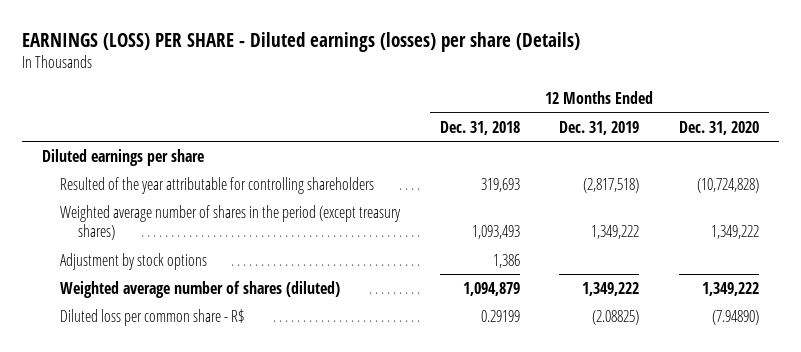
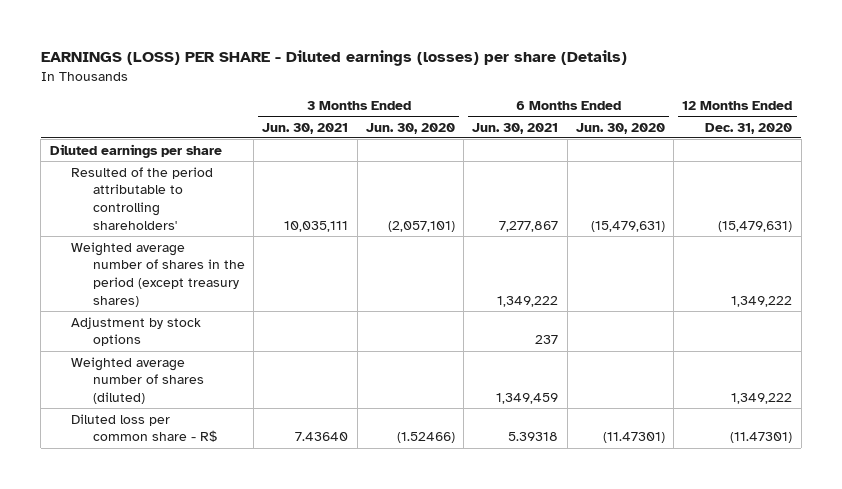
- | 12 Months Ended Dec. 31, 2018 | 12 Months Ended Dec. 31, 2019 | 12 Months Ended Dec. 31, 2020
+ | 3 Months Ended Jun. 30, 2021 | 3 Months Ended Jun. 30, 2020 | 6 Months Ended Jun. 30, 2021 | 6 Months Ended Jun. 30, 2020 | 12 Months Ended Dec. 31, 2020
- Resulted of the year attributable for controlling shareholders | 319,693 | (2,817,518) | (10,724,828)
+ Resulted of the period attributable to controlling shareholders' | 10,035,111 | (2,057,101) | 7,277,867 | (15,479,631) | (15,479,631)
- Diluted loss per common share - R$ | 0.29199 | (2.08825) | (7.94890)
+ Diluted loss per common share - R$ | 7.43640 | (1.52466) | 5.39318 | (11.47301) | (11.47301)

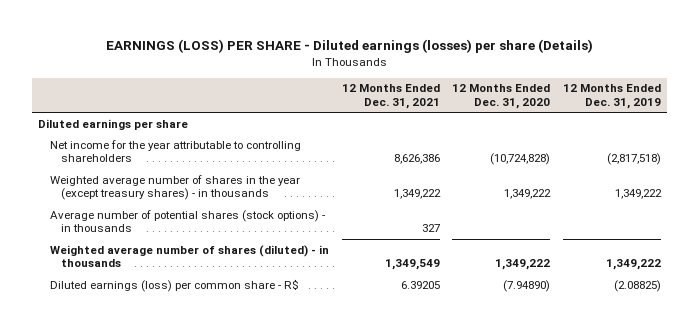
- | 3 Months Ended Jun. 30, 2021 | 3 Months Ended Jun. 30, 2020 | 6 Months Ended Jun. 30, 2021 | 6 Months Ended Jun. 30, 2020 | 12 Months Ended Dec. 31, 2020
+ | 12 Months Ended Dec. 31, 2021 | 12 Months Ended Dec. 31, 2020 | 12 Months Ended Dec. 31, 2019
- Resulted of the period attributable to controlling shareholders' | 10,035,111 | (2,057,101) | 7,277,867 | (15,479,631) | (15,479,631)
- Weighted average number of shares in the period (except treasury shares) | | | 1,349,222 | | 1,349,222
- Adjustment by stock options | | | 237 | |
- Weighted average number of shares (diluted) | | | 1,349,459 | | 1,349,222
- Diluted loss per common share - R$ | 7.43640 | (1.52466) | 5.39318 | (11.47301) | (11.47301)
+ Net income for the year attributable to controlling shareholders | 8,626,386 | (10,724,828) | (2,817,518)
+ Weighted average number of shares in the year (except treasury shares) - in thousands | 1,349,222 | 1,349,222 | 1,349,222
+ Average number of potential shares (stock options) - in thousands | 327 | |
+ Weighted average number of shares (diluted) - in thousands | 1,349,549 | 1,349,222 | 1,349,222
+ Diluted earnings (loss) per common share - R$ | 6.39205 | (7.94890) | (2.08825)

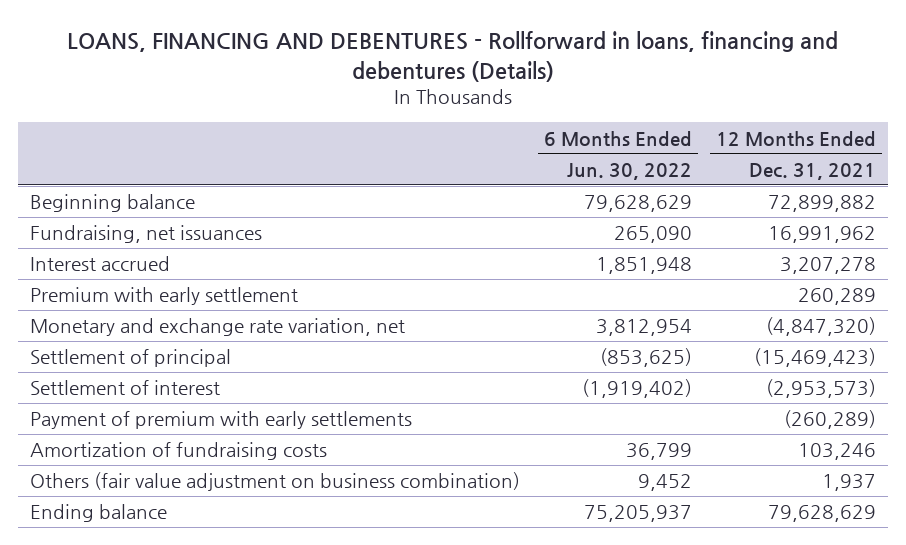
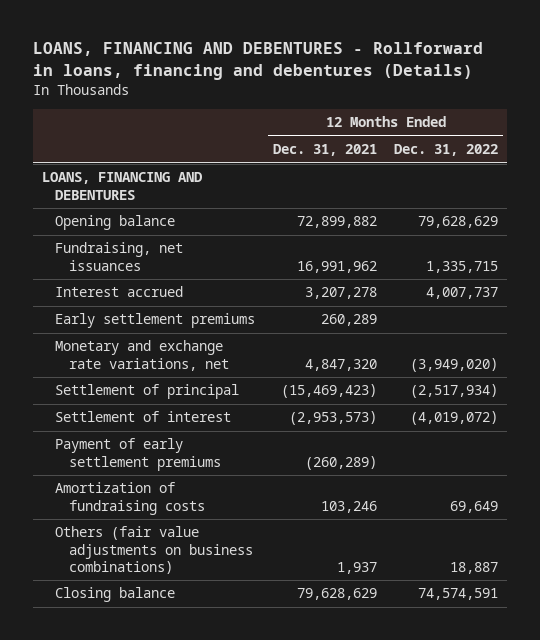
- | 6 Months Ended Jun. 30, 2022 | 12 Months Ended Dec. 31, 2021
+ | 12 Months Ended Dec. 31, 2021 | 12 Months Ended Dec. 31, 2022
- Beginning balance | 79,628,629 | 72,899,882
+ LOANS, FINANCING AND DEBENTURES
+ Opening balance | 72,899,882 | 79,628,629
- Premium with early settlement | | 260,289
- Monetary and exchange rate variation, net | 3,812,954 | (4,847,320)
+ Early settlement premiums | 260,289 |
+ Monetary and exchange rate variations, net | 4,847,320 | (3,949,020)
- Payment of premium with early settlements | | (260,289)
+ Payment of early settlement premiums | (260,289) |
- Others (fair value adjustment on business combination) | 9,452 | 1,937
- Ending balance | 75,205,937 | 79,628,629
+ Others (fair value adjustments on business combinations) | 1,937 | 18,887
+ Closing balance | 79,628,629 | 74,574,591

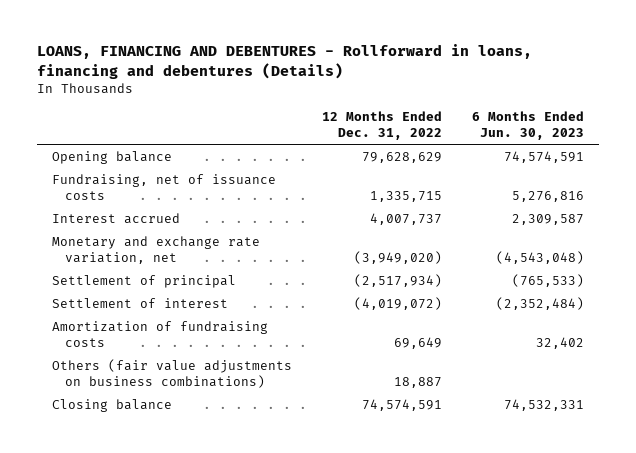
- | 12 Months Ended Dec. 31, 2021 | 12 Months Ended Dec. 31, 2022
+ | 12 Months Ended Dec. 31, 2022 | 6 Months Ended Jun. 30, 2023
- LOANS, FINANCING AND DEBENTURES
- Fundraising, net issuances | 16,991,962 | 1,335,715
+ Fundraising, net of issuance costs | 1,335,715 | 5,276,816
- Early settlement premiums | 260,289 |
- Monetary and exchange rate variations, net | 4,847,320 | (3,949,020)
+ Monetary and exchange rate variation, net | (3,949,020) | (4,543,048)
- Payment of early settlement premiums | (260,289) |

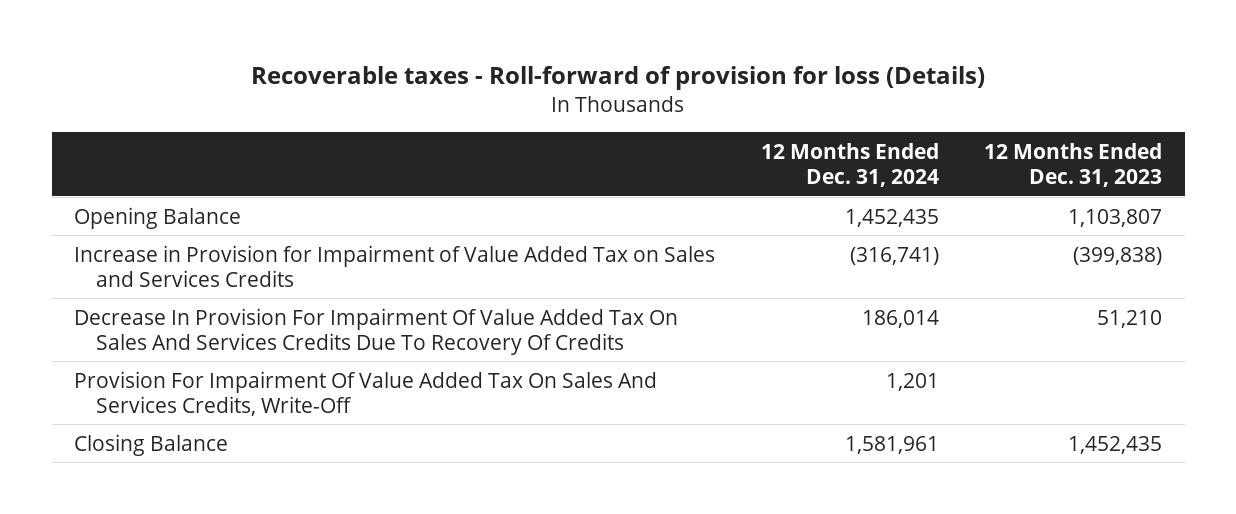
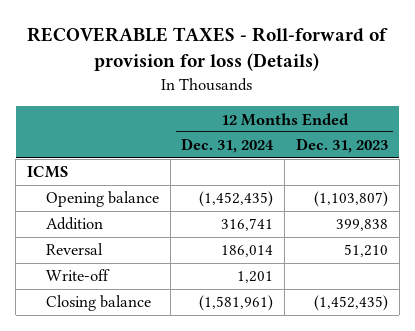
- Recoverable taxes - Roll-forward of provision for loss (Details)
+ RECOVERABLE TAXES - Roll-forward of provision for loss (Details)
- Opening Balance | 1,452,435 | 1,103,807
- Increase in Provision for Impairment of Value Added Tax on Sales and Services Credits | (316,741) | (399,838)
- Decrease In Provision For Impairment Of Value Added Tax On Sales And Services Credits Due To Recovery Of Credits | 186,014 | 51,210
- Provision For Impairment Of Value Added Tax On Sales And Services Credits, Write-Off | 1,201 |
- Closing Balance | 1,581,961 | 1,452,435
+ ICMS
+ Opening balance | (1,452,435) | (1,103,807)
+ Addition | 316,741 | 399,838
+ Reversal | 186,014 | 51,210
+ Write-off | 1,201 |
+ Closing balance | (1,581,961) | (1,452,435)

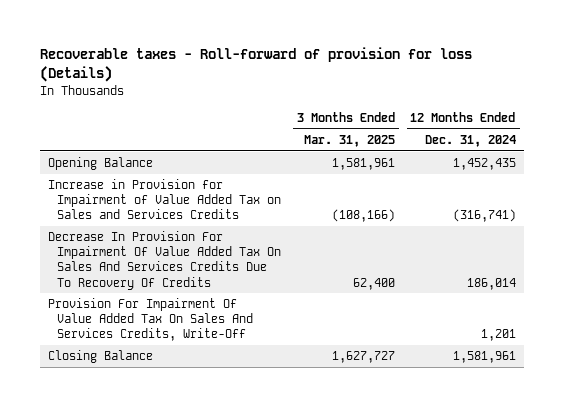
- RECOVERABLE TAXES - Roll-forward of provision for loss (Details)
+ Recoverable taxes - Roll-forward of provision for loss (Details)
- | 12 Months Ended Dec. 31, 2024 | 12 Months Ended Dec. 31, 2023
+ | 3 Months Ended Mar. 31, 2025 | 12 Months Ended Dec. 31, 2024
- ICMS
- Opening balance | (1,452,435) | (1,103,807)
- Addition | 316,741 | 399,838
- Reversal | 186,014 | 51,210
- Write-off | 1,201 |
- Closing balance | (1,581,961) | (1,452,435)
+ Opening Balance | 1,581,961 | 1,452,435
+ Increase in Provision for Impairment of Value Added Tax on Sales and Services Credits | (108,166) | (316,741)
+ Decrease In Provision For Impairment Of Value Added Tax On Sales And Services Credits Due To Recovery Of Credits | 62,400 | 186,014
+ Provision For Impairment Of Value Added Tax On Sales And Services Credits, Write-Off | | 1,201
+ Closing Balance | 1,627,727 | 1,581,961

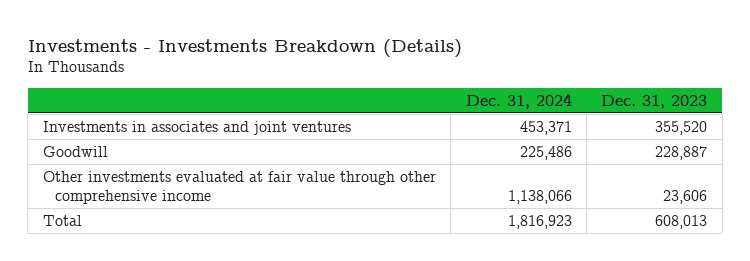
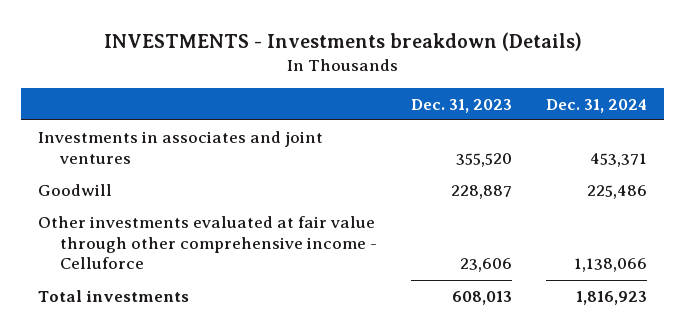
- Investments - Investments Breakdown (Details)
+ INVESTMENTS - Investments breakdown (Details)
- | Dec. 31, 2024 | Dec. 31, 2023
+ | Dec. 31, 2023 | Dec. 31, 2024
- Other investments evaluated at fair value through other comprehensive income | 1,138,066 | 23,606
- Total | 1,816,923 | 608,013
+ Other investments evaluated at fair value through other comprehensive income - Celluforce | 23,606 | 1,138,066
+ Total investments | 608,013 | 1,816,923

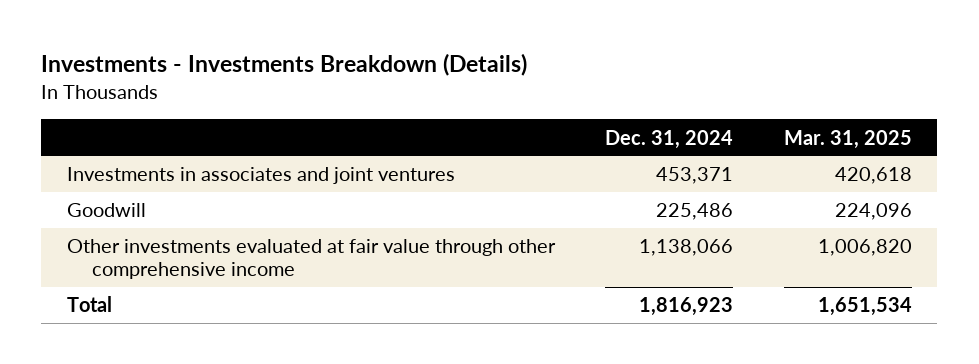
- INVESTMENTS - Investments breakdown (Details)
+ Investments - Investments Breakdown (Details)
- | Dec. 31, 2023 | Dec. 31, 2024
+ | Dec. 31, 2024 | Mar. 31, 2025
- Other investments evaluated at fair value through other comprehensive income - Celluforce | 23,606 | 1,138,066
- Total investments | 608,013 | 1,816,923
+ Other investments evaluated at fair value through other comprehensive income | 1,138,066 | 1,006,820
+ Total | 1,816,923 | 1,651,534

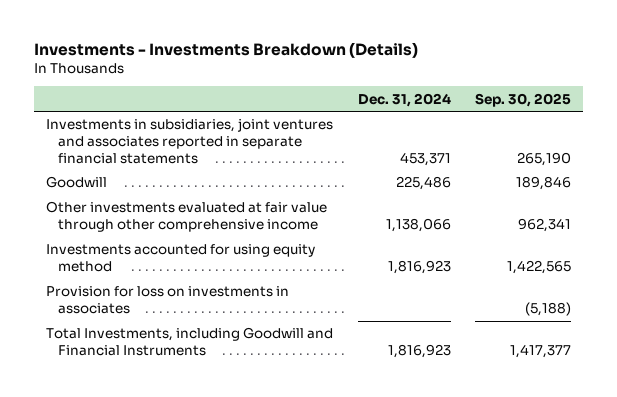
- | Dec. 31, 2024 | Mar. 31, 2025
+ | Dec. 31, 2024 | Sep. 30, 2025
- Investments in associates and joint ventures | 453,371 | 420,618
+ Investments in subsidiaries, joint ventures and associates reported in separate financial statements | 453,371 | 265,190
- Total | 1,816,923 | 1,651,534
+ Investments accounted for using equity method | 1,816,923 | 1,422,565
+ Provision for loss on investments in associates | | (5,188)
+ Total Investments, including Goodwill and Financial Instruments | 1,816,923 | 1,417,377

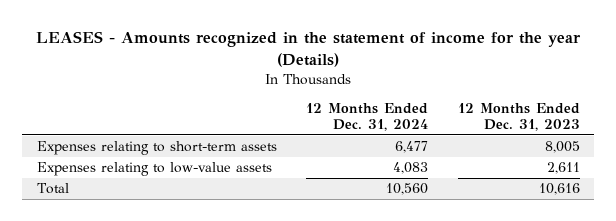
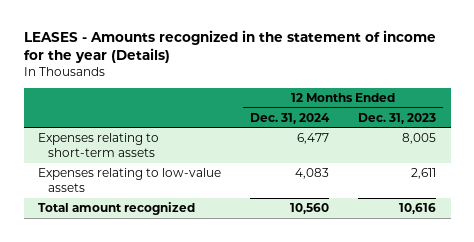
- Total | 10,560 | 10,616
+ Total amount recognized | 10,560 | 10,616

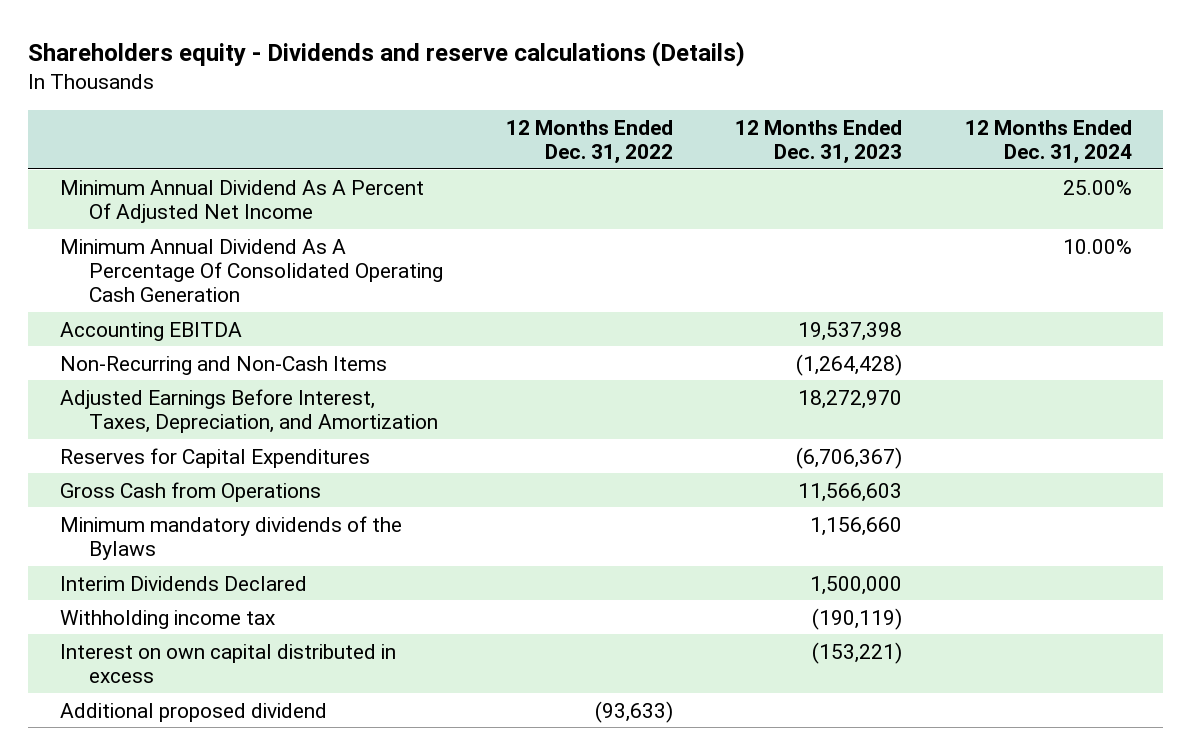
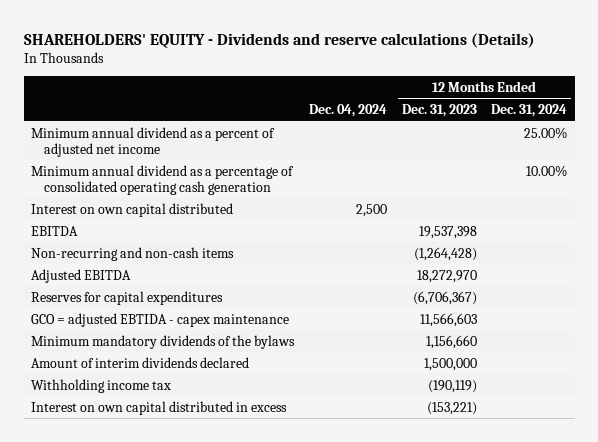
- Shareholders equity - Dividends and reserve calculations (Details)
+ SHAREHOLDERS' EQUITY - Dividends and reserve calculations (Details)
- | 12 Months Ended Dec. 31, 2022 | 12 Months Ended Dec. 31, 2023 | 12 Months Ended Dec. 31, 2024
+ | Dec. 04, 2024 | 12 Months Ended Dec. 31, 2023 | 12 Months Ended Dec. 31, 2024
- Minimum Annual Dividend As A Percent Of Adjusted Net Income | | | 25.00%
- Minimum Annual Dividend As A Percentage Of Consolidated Operating Cash Generation | | | 10.00%
- Accounting EBITDA | | 19,537,398 |
- Non-Recurring and Non-Cash Items | | (1,264,428) |
- Adjusted Earnings Before Interest, Taxes, Depreciation, and Amortization | | 18,272,970 |
- Reserves for Capital Expenditures | | (6,706,367) |
- Gross Cash from Operations | | 11,566,603 |
- Minimum mandatory dividends of the Bylaws | | 1,156,660 |
- Interim Dividends Declared | | 1,500,000 |
+ Minimum annual dividend as a percent of adjusted net income | | | 25.00%
+ Minimum annual dividend as a percentage of consolidated operating cash generation | | | 10.00%
+ Interest on own capital distributed | 2,500 | |
+ EBITDA | | 19,537,398 |
+ Non-recurring and non-cash items | | (1,264,428) |
+ Adjusted EBITDA | | 18,272,970 |
+ Reserves for capital expenditures | | (6,706,367) |
+ GCO = adjusted EBTIDA - capex maintenance | | 11,566,603 |
+ Minimum mandatory dividends of the bylaws | | 1,156,660 |
+ Amount of interim dividends declared | | 1,500,000 |
- Additional proposed dividend | (93,633) | |

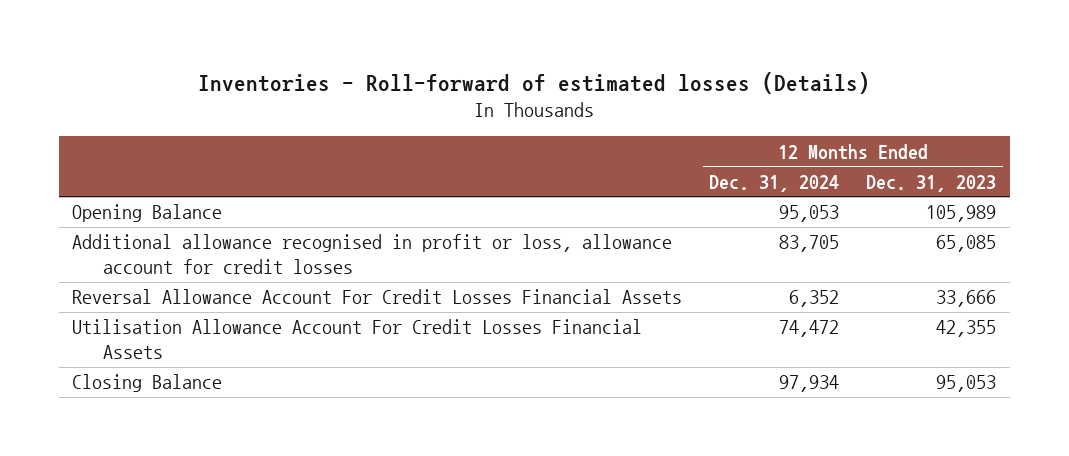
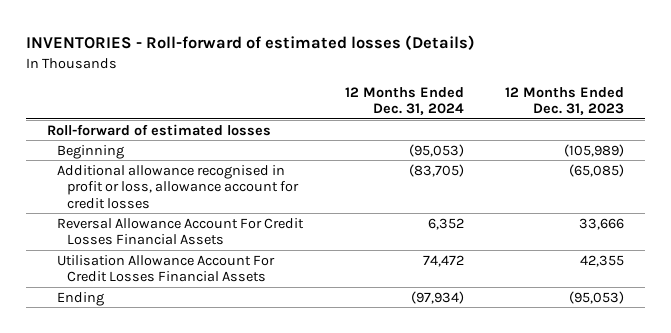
- Inventories - Roll-forward of estimated losses (Details)
+ INVENTORIES - Roll-forward of estimated losses (Details)
- Opening Balance | 95,053 | 105,989
- Additional allowance recognised in profit or loss, allowance account for credit losses | 83,705 | 65,085
+ Roll-forward of estimated losses
+ Beginning | (95,053) | (105,989)
+ Additional allowance recognised in profit or loss, allowance account for credit losses | (83,705) | (65,085)
- Closing Balance | 97,934 | 95,053
+ Ending | (97,934) | (95,053)

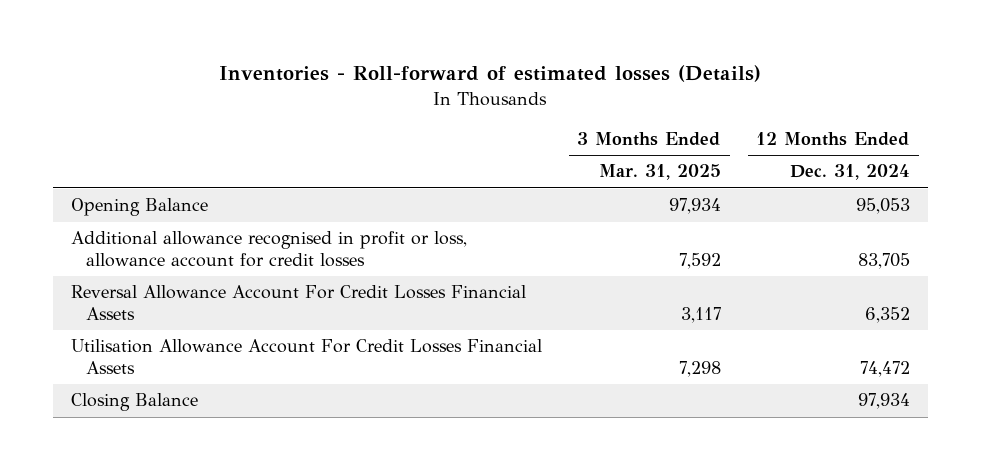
- INVENTORIES - Roll-forward of estimated losses (Details)
+ Inventories - Roll-forward of estimated losses (Details)
- | 12 Months Ended Dec. 31, 2024 | 12 Months Ended Dec. 31, 2023
+ | 3 Months Ended Mar. 31, 2025 | 12 Months Ended Dec. 31, 2024
- Roll-forward of estimated losses
- Beginning | (95,053) | (105,989)
- Additional allowance recognised in profit or loss, allowance account for credit losses | (83,705) | (65,085)
+ Opening Balance | 97,934 | 95,053
+ Additional allowance recognised in profit or loss, allowance account for credit losses | 7,592 | 83,705
- Ending | (97,934) | (95,053)
+ Closing Balance | | 97,934

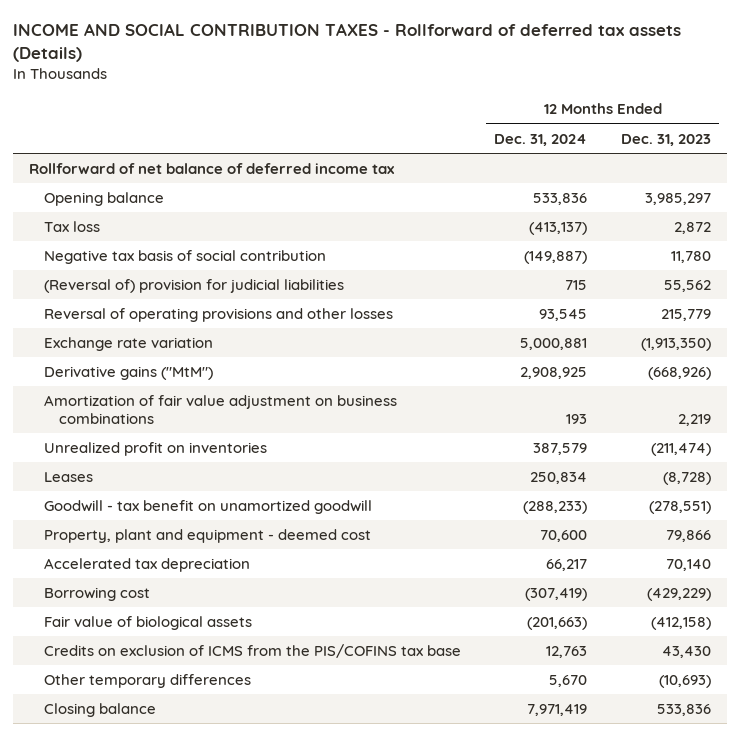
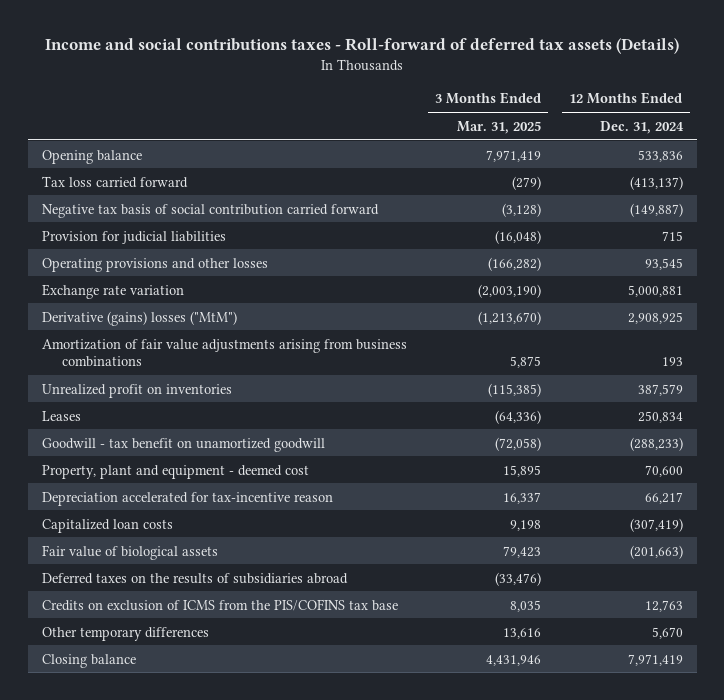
- INCOME AND SOCIAL CONTRIBUTION TAXES - Rollforward of deferred tax assets (Details)
+ Income and social contributions taxes - Roll-forward of deferred tax assets (Details)
- | 12 Months Ended Dec. 31, 2024 | 12 Months Ended Dec. 31, 2023
+ | 3 Months Ended Mar. 31, 2025 | 12 Months Ended Dec. 31, 2024
- Rollforward of net balance of deferred income tax
- Tax loss | (413,137) | 2,872
- Negative tax basis of social contribution | (149,887) | 11,780
- (Reversal of) provision for judicial liabilities | 715 | 55,562
- Reversal of operating provisions and other losses | 93,545 | 215,779
+ Tax loss carried forward | (279) | (413,137)
+ Negative tax basis of social contribution carried forward | (3,128) | (149,887)
+ Provision for judicial liabilities | (16,048) | 715
+ Operating provisions and other losses | (166,282) | 93,545
- Derivative gains ("MtM") | 2,908,925 | (668,926)
- Amortization of fair value adjustment on business combinations | 193 | 2,219
+ Derivative (gains) losses ("MtM") | (1,213,670) | 2,908,925
+ Amortization of fair value adjustments arising from business combinations | 5,875 | 193
- Accelerated tax depreciation | 66,217 | 70,140
- Borrowing cost | (307,419) | (429,229)
+ Depreciation accelerated for tax-incentive reason | 16,337 | 66,217
+ Capitalized loan costs | 9,198 | (307,419)
+ Deferred taxes on the results of subsidiaries abroad | (33,476) |

